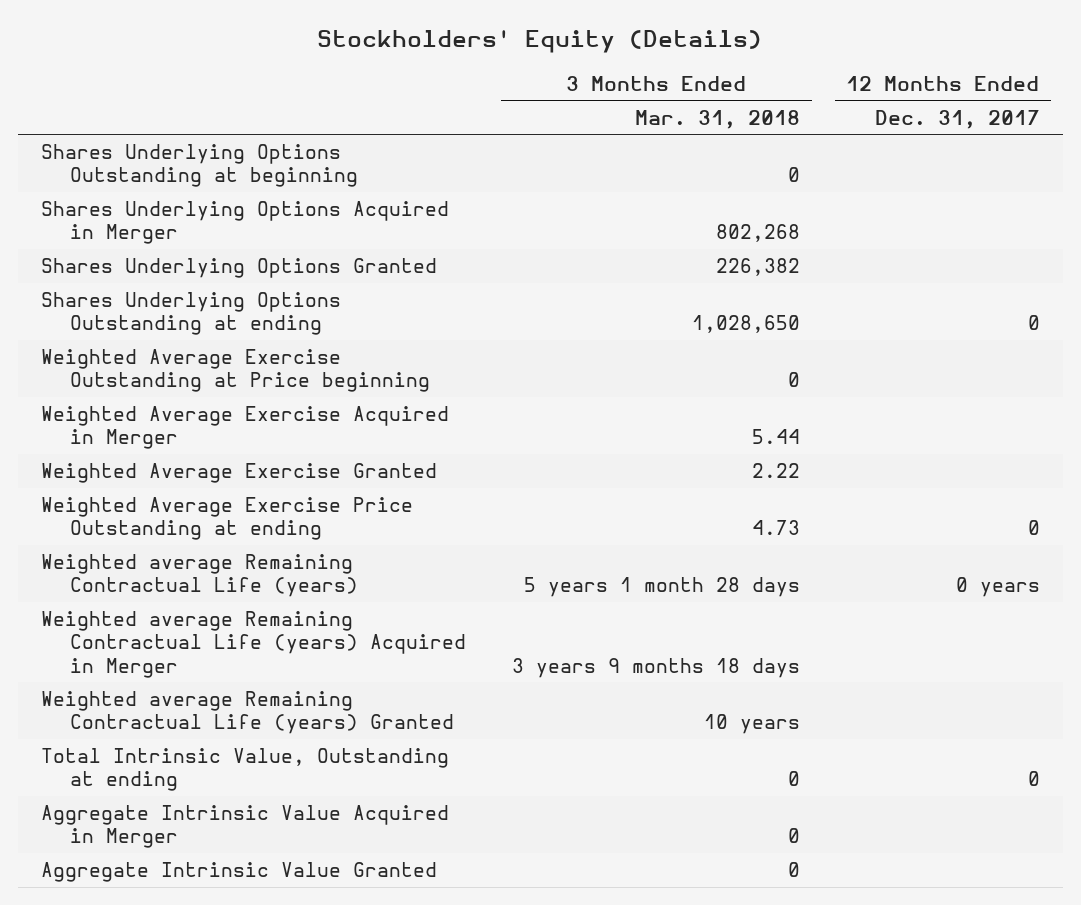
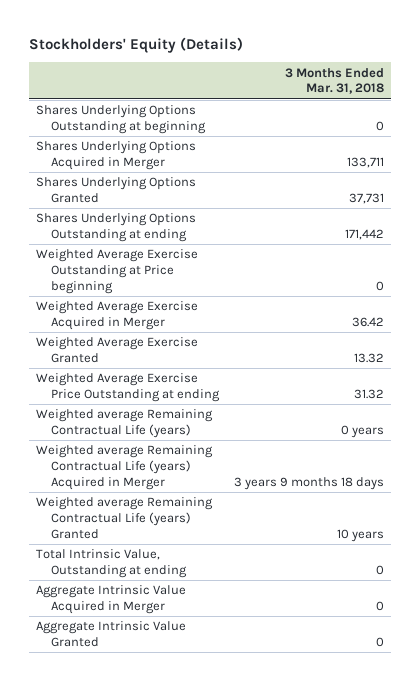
- | 3 Months Ended Mar. 31, 2018 | 12 Months Ended Dec. 31, 2017
+ | 3 Months Ended Mar. 31, 2018
- Shares Underlying Options Acquired in Merger | 802,268 |
- Shares Underlying Options Granted | 226,382 |
- Shares Underlying Options Outstanding at ending | 1,028,650 | 0
+ Shares Underlying Options Acquired in Merger | 133,711
+ Shares Underlying Options Granted | 37,731
+ Shares Underlying Options Outstanding at ending | 171,442
- Weighted Average Exercise Acquired in Merger | 5.44 |
- Weighted Average Exercise Granted | 2.22 |
- Weighted Average Exercise Price Outstanding at ending | 4.73 | 0
- Weighted average Remaining Contractual Life (years) | 5 years 1 month 28 days | 0 years
+ Weighted Average Exercise Acquired in Merger | 36.42
+ Weighted Average Exercise Granted | 13.32
+ Weighted Average Exercise Price Outstanding at ending | 31.32
+ Weighted average Remaining Contractual Life (years) | 0 years

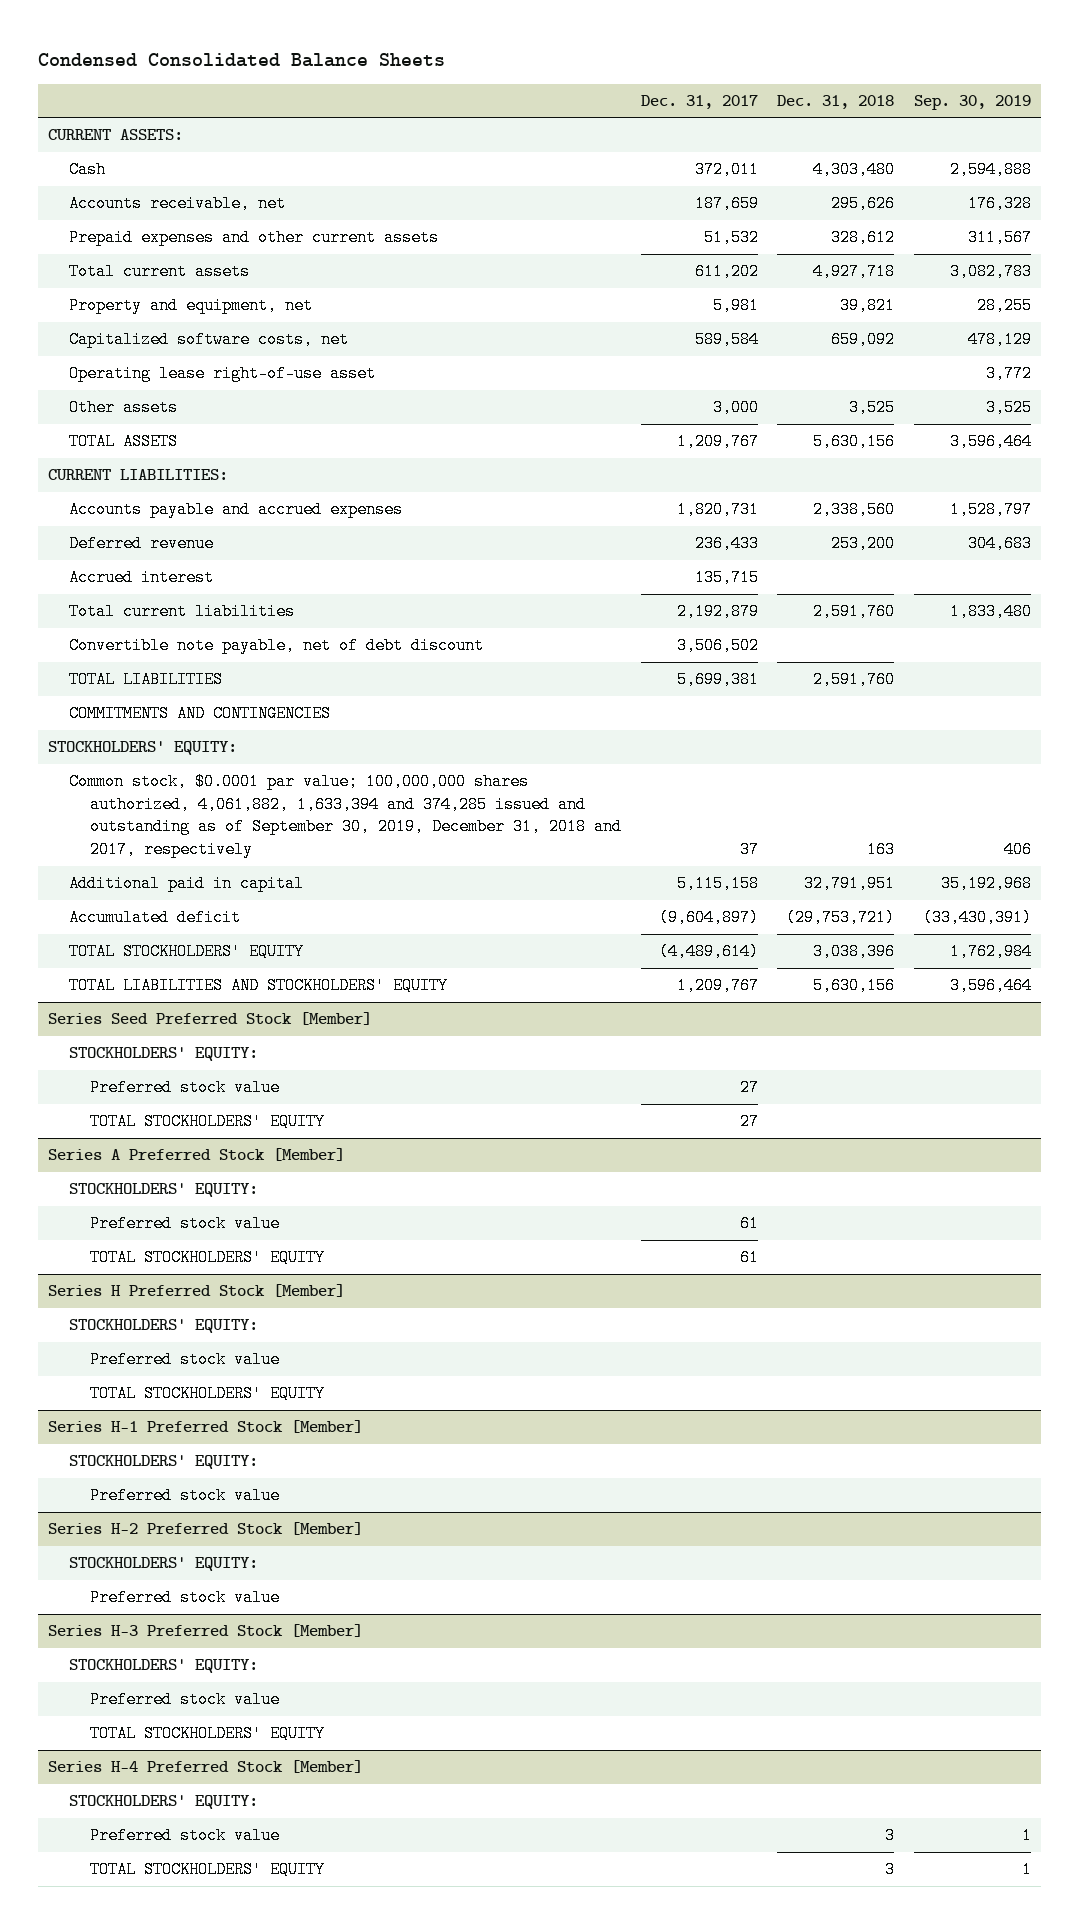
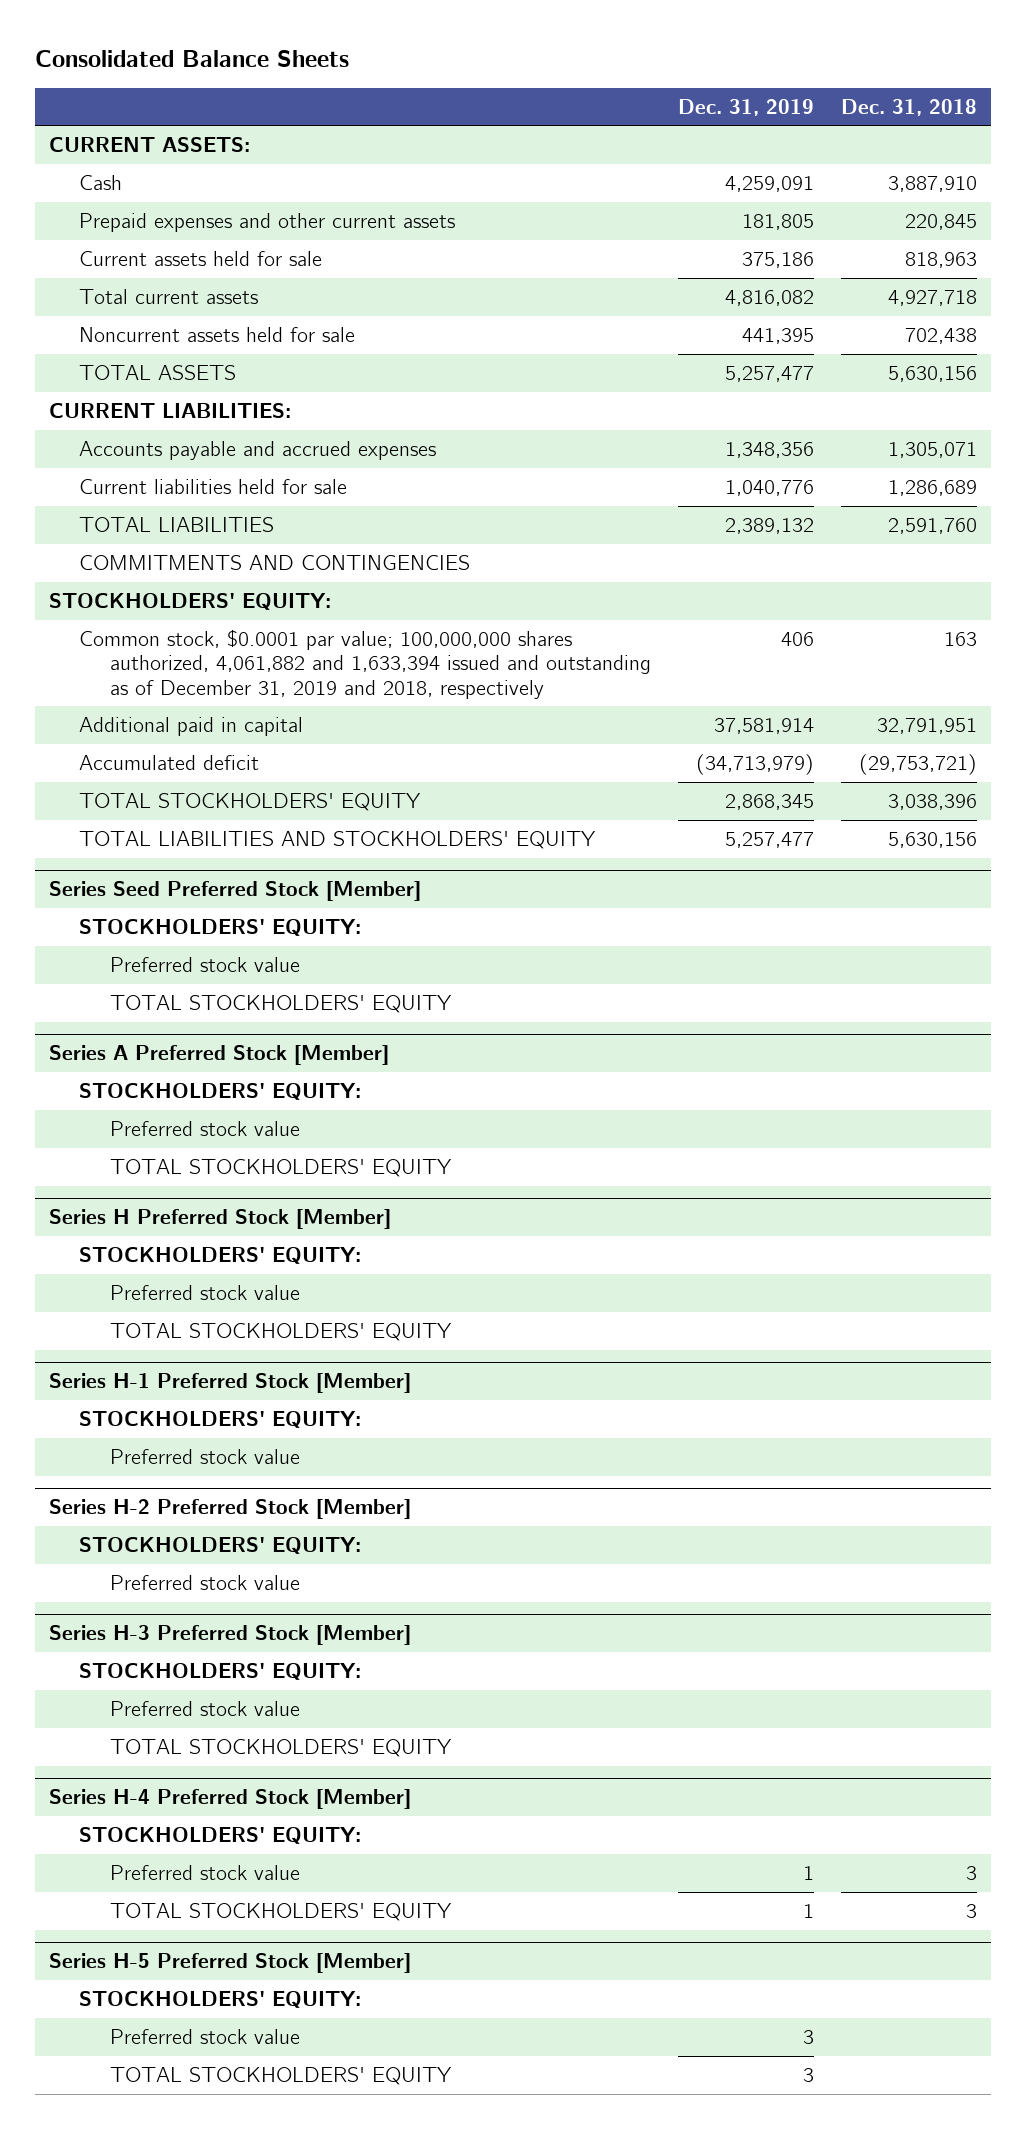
- Condensed Consolidated Balance Sheets
+ Consolidated Balance Sheets
- | Dec. 31, 2017 | Dec. 31, 2018 | Sep. 30, 2019
+ | Dec. 31, 2019 | Dec. 31, 2018
- Cash | 372,011 | 4,303,480 | 2,594,888
- Accounts receivable, net | 187,659 | 295,626 | 176,328
- Prepaid expenses and other current assets | 51,532 | 328,612 | 311,567
+ Cash | 4,259,091 | 3,887,910
+ Prepaid expenses and other current assets | 181,805 | 220,845
+ Current assets held for sale | 375,186 | 818,963
- Property and equipment, net | 5,981 | 39,821 | 28,255
- Capitalized software costs, net | 589,584 | 659,092 | 478,129
- Operating lease right-of-use asset | | | 3,772
- Other assets | 3,000 | 3,525 | 3,525
+ Noncurrent assets held for sale | 441,395 | 702,438
- Accounts payable and accrued expenses | 1,820,731 | 2,338,560 | 1,528,797
- Deferred revenue | 236,433 | 253,200 | 304,683
- Accrued interest | 135,715 | |
- Total current liabilities | 2,192,879 | 2,591,760 | 1,833,480
- Convertible note payable, net of debt discount | 3,506,502 | |
+ Accounts payable and accrued expenses | 1,348,356 | 1,305,071
+ Current liabilities held for sale | 1,040,776 | 1,286,689
- Common stock, $0.0001 par value; 100,000,000 shares authorized, 4,061,882, 1,633,394 and 374,285 issued and outstanding as of September 30, 2019, December 31, 2018 and 2017, respectively | 37 | 163 | 406
+ Common stock, $0.0001 par value; 100,000,000 shares authorized, 4,061,882 and 1,633,394 issued and outstanding as of December 31, 2019 and 2018, respectively | 406 | 163
+ Series H-5 Preferred Stock [Member]
+ STOCKHOLDERS' EQUITY:
+ Preferred stock value | 3 |
+ TOTAL STOCKHOLDERS' EQUITY | 3 |

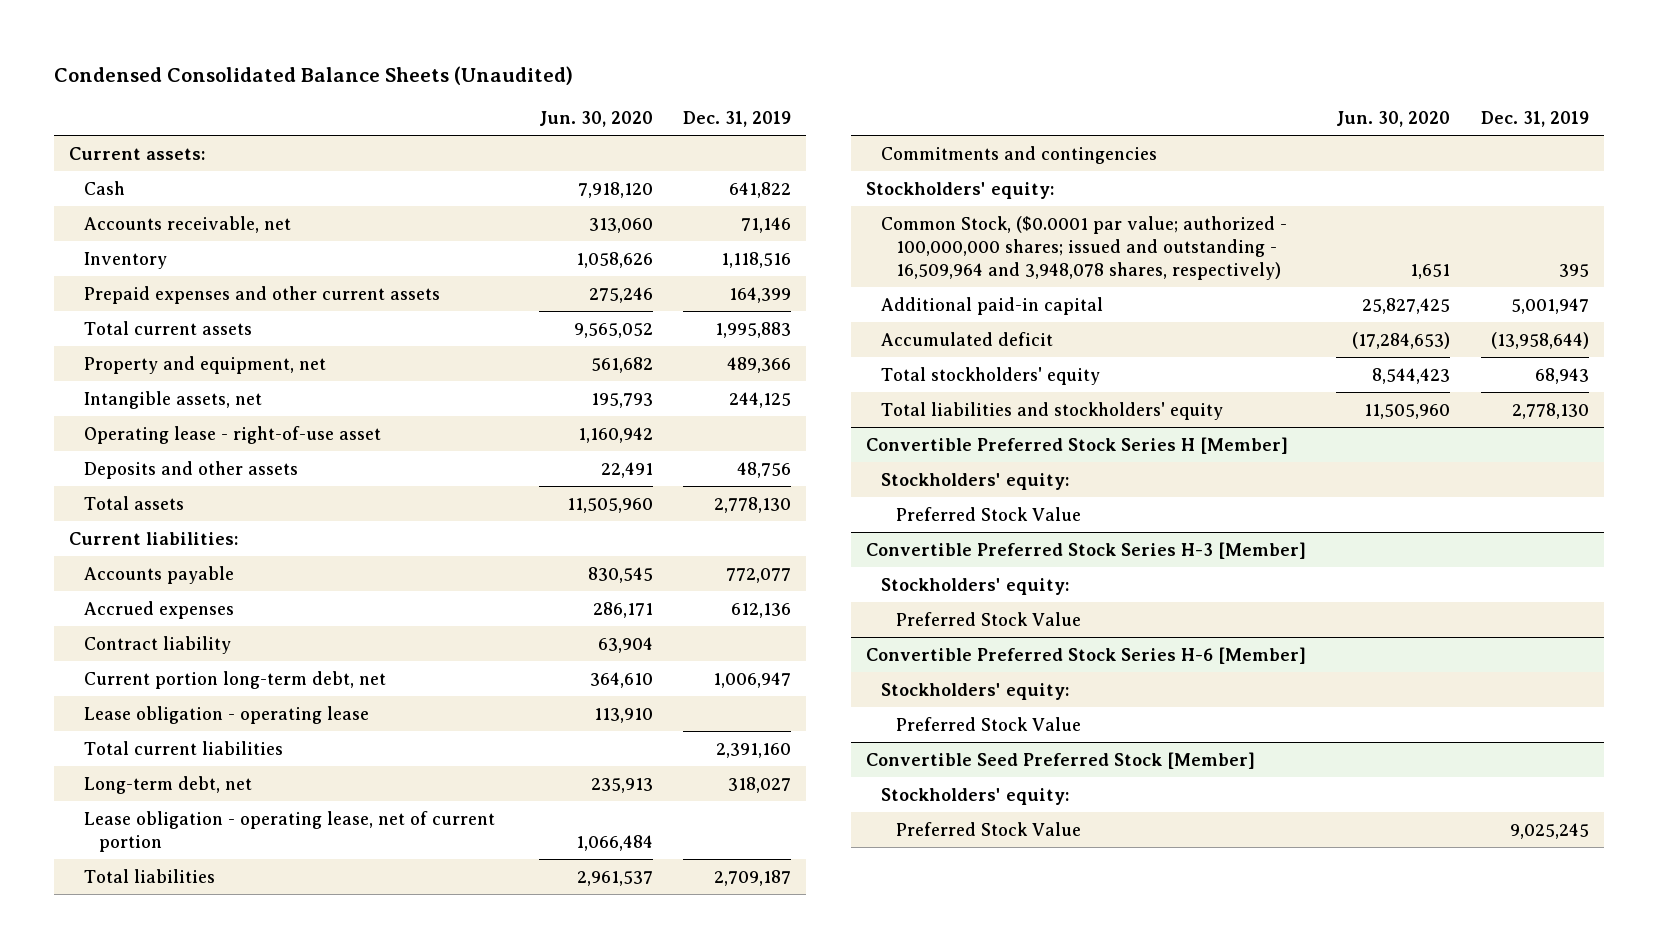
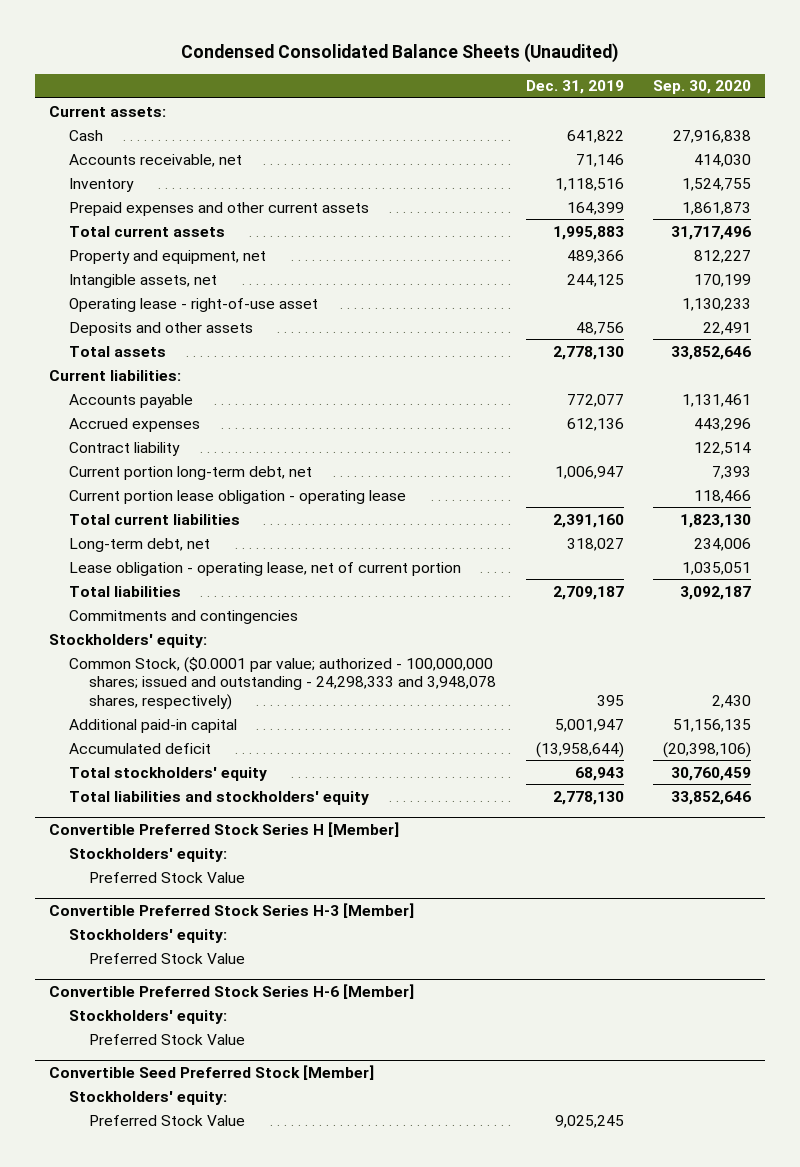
- | Jun. 30, 2020 | Dec. 31, 2019
+ | Dec. 31, 2019 | Sep. 30, 2020
- Lease obligation - operating lease | 113,910 |
+ Current portion lease obligation - operating lease | | 118,466
- Common Stock, ($0.0001 par value; authorized - 100,000,000 shares; issued and outstanding - 16,509,964 and 3,948,078 shares, respectively) | 1,651 | 395
+ Common Stock, ($0.0001 par value; authorized - 100,000,000 shares; issued and outstanding - 24,298,333 and 3,948,078 shares, respectively) | 395 | 2,430

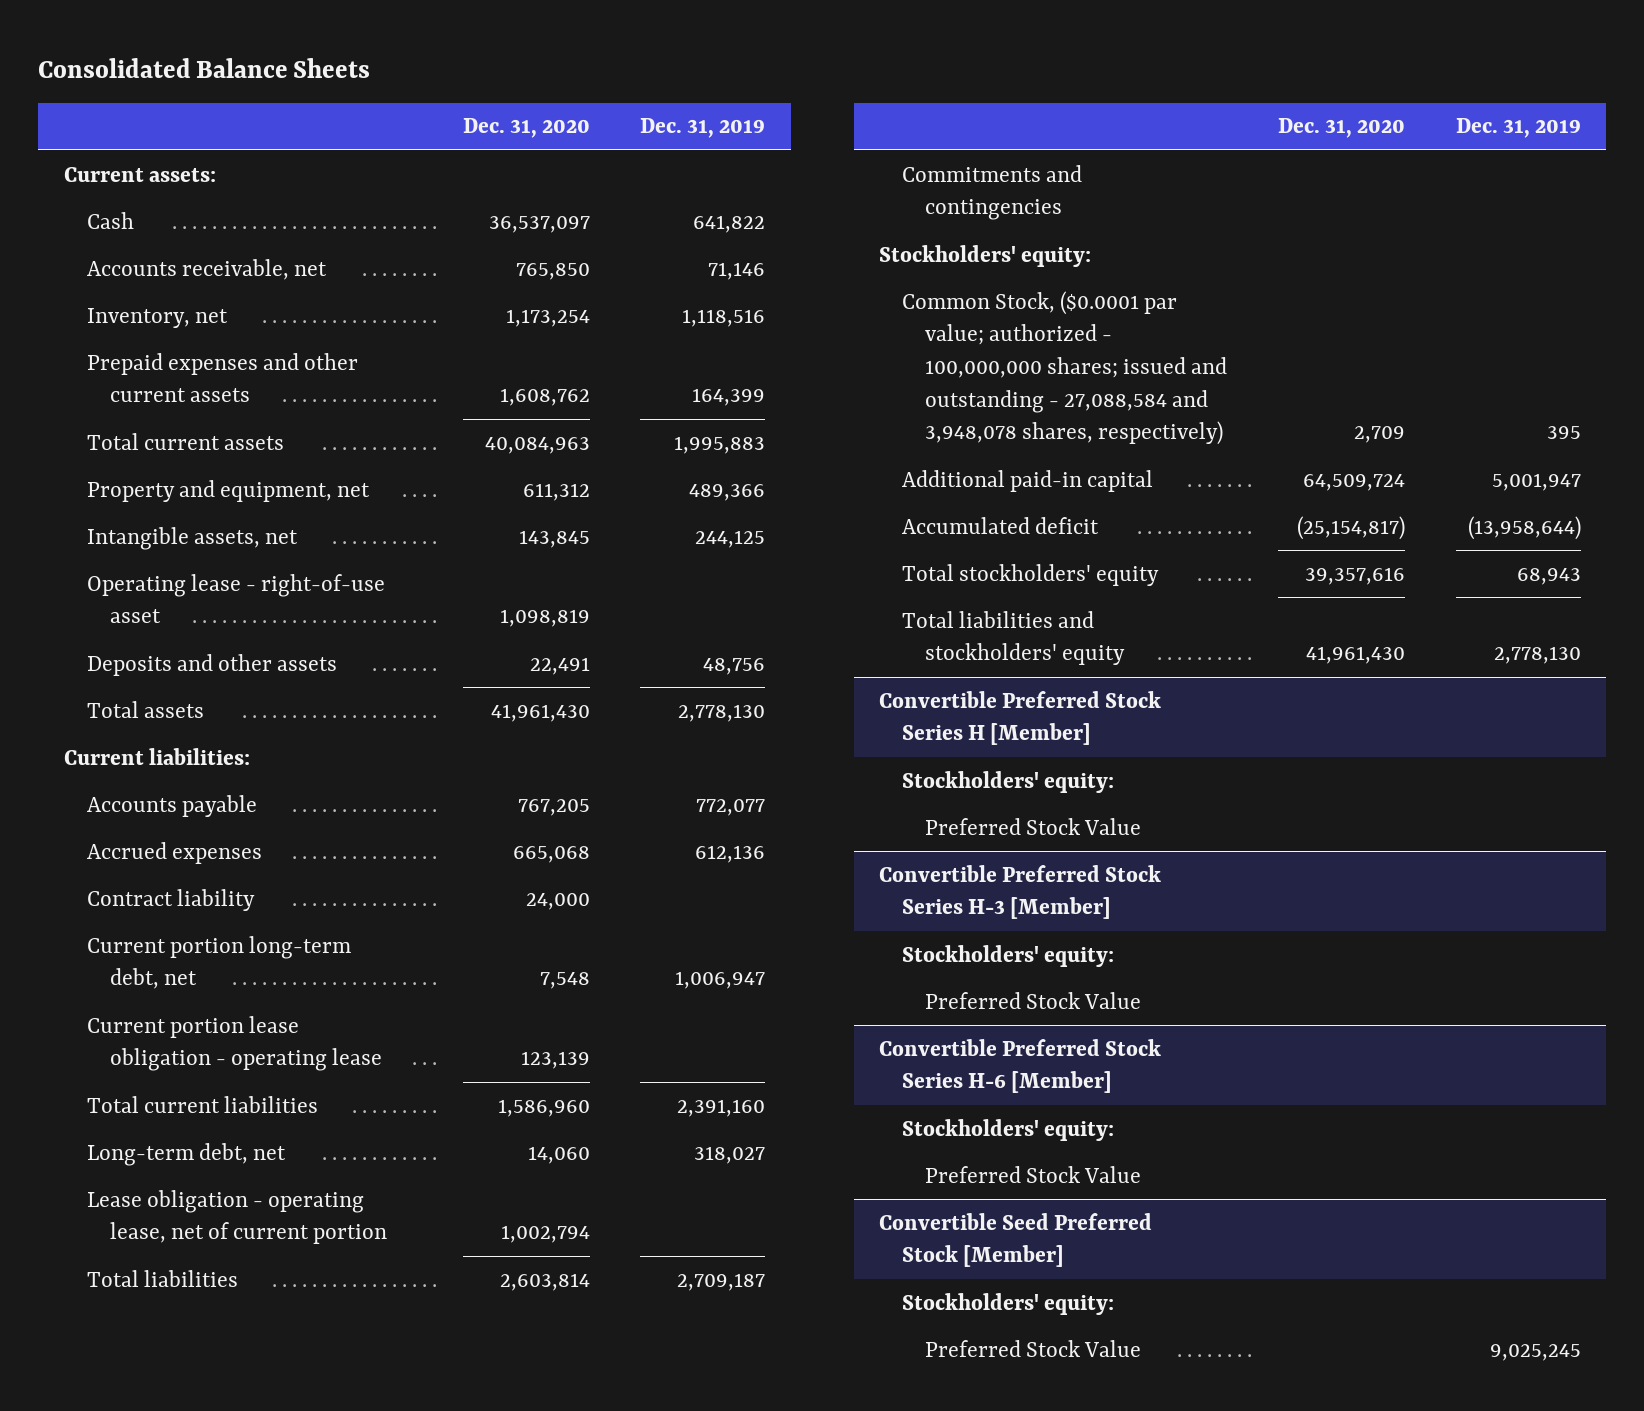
- Condensed Consolidated Balance Sheets (Unaudited)
+ Consolidated Balance Sheets
- | Dec. 31, 2019 | Sep. 30, 2020
+ | Dec. 31, 2020 | Dec. 31, 2019
- Inventory | 1,118,516 | 1,524,755
+ Inventory, net | 1,173,254 | 1,118,516
- Common Stock, ($0.0001 par value; authorized - 100,000,000 shares; issued and outstanding - 24,298,333 and 3,948,078 shares, respectively) | 395 | 2,430
+ Common Stock, ($0.0001 par value; authorized - 100,000,000 shares; issued and outstanding - 27,088,584 and 3,948,078 shares, respectively) | 2,709 | 395

